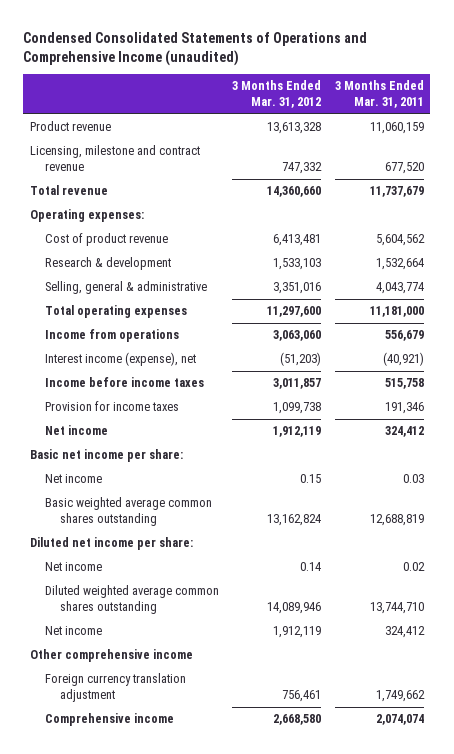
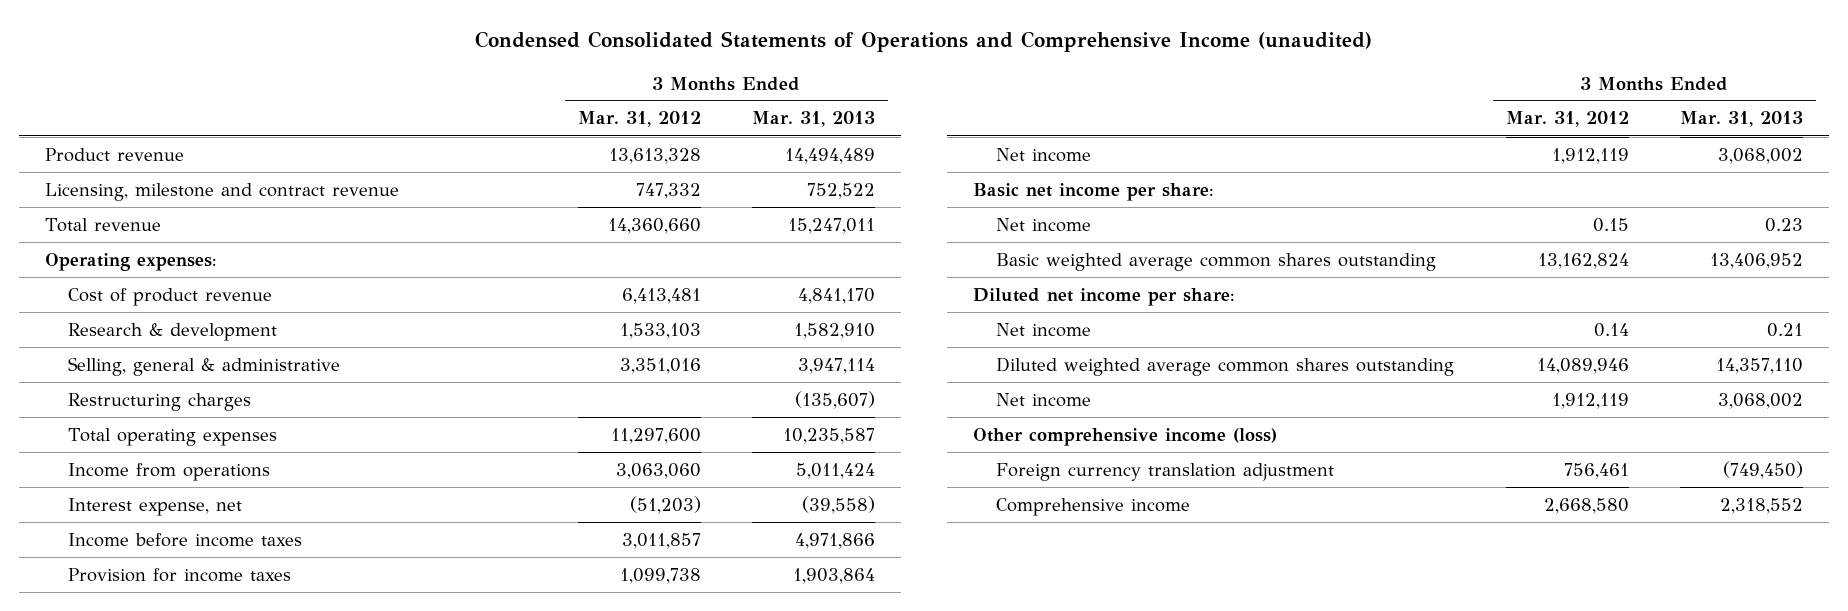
- | 3 Months Ended Mar. 31, 2012 | 3 Months Ended Mar. 31, 2011
+ | 3 Months Ended Mar. 31, 2012 | 3 Months Ended Mar. 31, 2013
+ Restructuring charges | | (135,607)
- Interest income (expense), net | (51,203) | (40,921)
+ Interest expense, net | (51,203) | (39,558)
- Other comprehensive income
+ Other comprehensive income (loss)

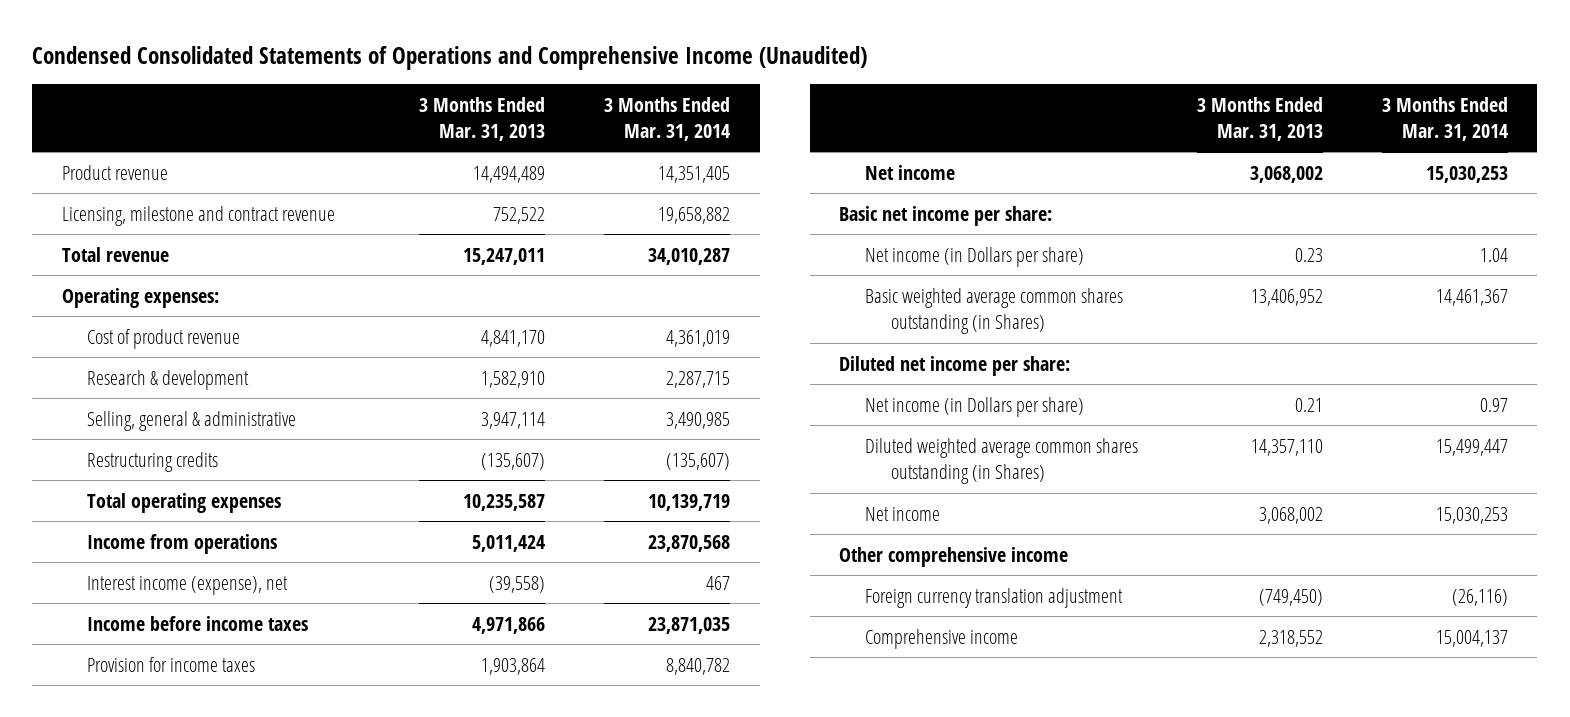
- Condensed Consolidated Statements of Operations and Comprehensive Income (unaudited)
+ Condensed Consolidated Statements of Operations and Comprehensive Income (Unaudited)
- | 3 Months Ended Mar. 31, 2012 | 3 Months Ended Mar. 31, 2013
+ | 3 Months Ended Mar. 31, 2013 | 3 Months Ended Mar. 31, 2014
- Restructuring charges | | (135,607)
+ Restructuring credits | (135,607) | (135,607)
- Interest expense, net | (51,203) | (39,558)
+ Interest income (expense), net | (39,558) | 467
- Net income | 0.15 | 0.23
- Basic weighted average common shares outstanding | 13,162,824 | 13,406,952
+ Net income (in Dollars per share) | 0.23 | 1.04
+ Basic weighted average common shares outstanding (in Shares) | 13,406,952 | 14,461,367
- Net income | 0.14 | 0.21
- Diluted weighted average common shares outstanding | 14,089,946 | 14,357,110
+ Net income (in Dollars per share) | 0.21 | 0.97
+ Diluted weighted average common shares outstanding (in Shares) | 14,357,110 | 15,499,447
- Other comprehensive income (loss)
+ Other comprehensive income

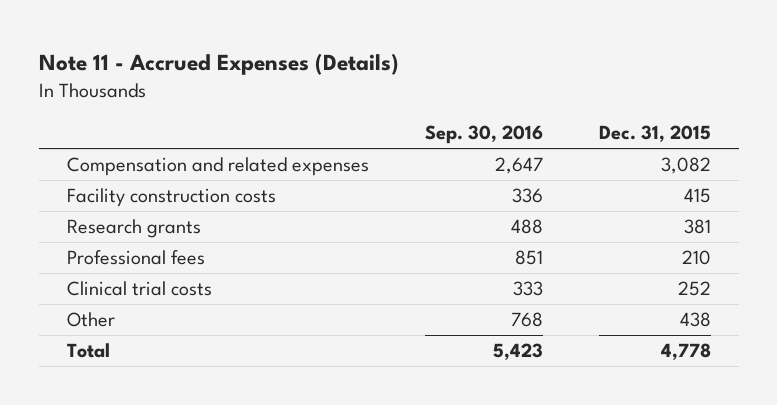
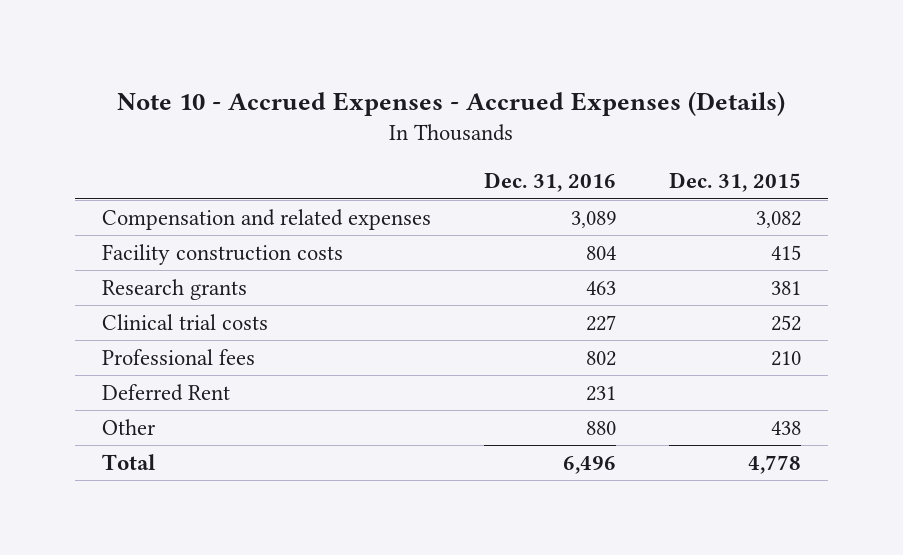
- Note 11 - Accrued Expenses (Details)
+ Note 10 - Accrued Expenses - Accrued Expenses (Details)
- | Sep. 30, 2016 | Dec. 31, 2015
+ | Dec. 31, 2016 | Dec. 31, 2015
moved down: Professional fees | 802 | 210
+ Deferred Rent | 231 |

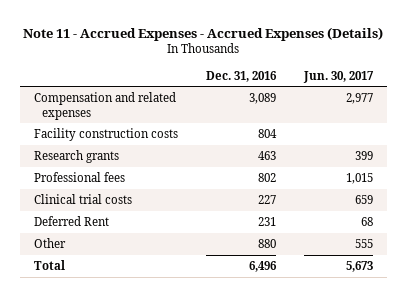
- Note 10 - Accrued Expenses - Accrued Expenses (Details)
+ Note 11 - Accrued Expenses - Accrued Expenses (Details)
- | Dec. 31, 2016 | Dec. 31, 2015
+ | Dec. 31, 2016 | Jun. 30, 2017
moved down: Clinical trial costs | 227 | 659

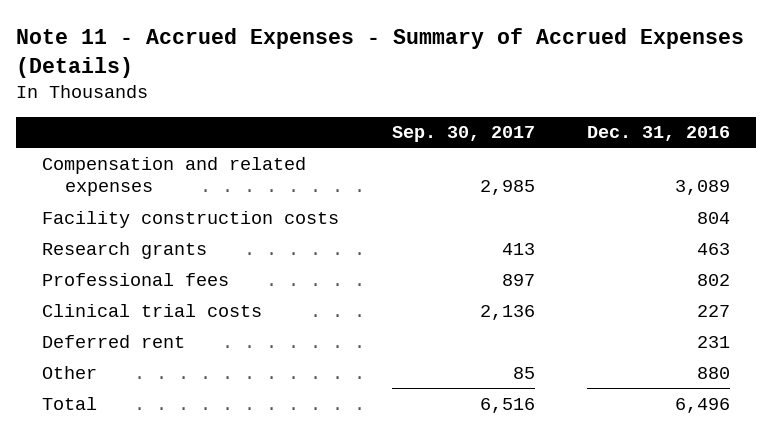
- Note 11 - Accrued Expenses - Accrued Expenses (Details)
+ Note 11 - Accrued Expenses - Summary of Accrued Expenses (Details)
- | Dec. 31, 2016 | Jun. 30, 2017
+ | Sep. 30, 2017 | Dec. 31, 2016
- Deferred Rent | 231 | 68
+ Deferred rent | | 231

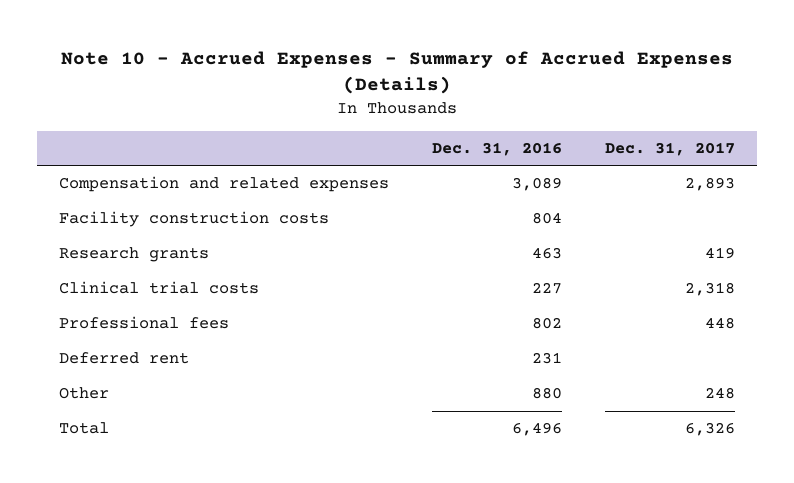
- Note 11 - Accrued Expenses - Summary of Accrued Expenses (Details)
+ Note 10 - Accrued Expenses - Summary of Accrued Expenses (Details)
- | Sep. 30, 2017 | Dec. 31, 2016
+ | Dec. 31, 2016 | Dec. 31, 2017
moved down: Professional fees | 802 | 448

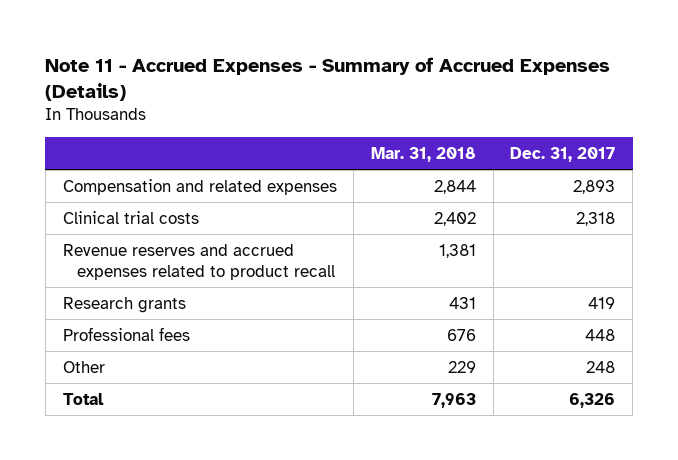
- Note 10 - Accrued Expenses - Summary of Accrued Expenses (Details)
+ Note 11 - Accrued Expenses - Summary of Accrued Expenses (Details)
- | Dec. 31, 2016 | Dec. 31, 2017
+ | Mar. 31, 2018 | Dec. 31, 2017
- Facility construction costs | 804 |
+ Revenue reserves and accrued expenses related to product recall | 1,381 |
moved down: Research grants | 431 | 419
- Deferred rent | 231 |

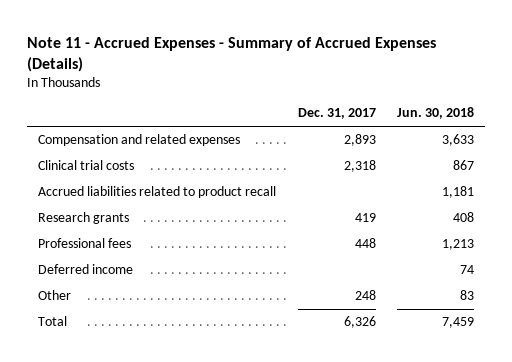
- | Mar. 31, 2018 | Dec. 31, 2017
+ | Dec. 31, 2017 | Jun. 30, 2018
- Revenue reserves and accrued expenses related to product recall | 1,381 |
+ Accrued liabilities related to product recall | | 1,181
+ Deferred income | | 74

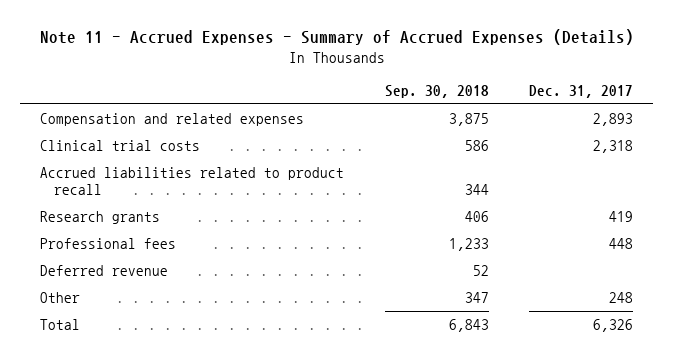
- | Dec. 31, 2017 | Jun. 30, 2018
+ | Sep. 30, 2018 | Dec. 31, 2017
- Deferred income | | 74
+ Deferred revenue | 52 |

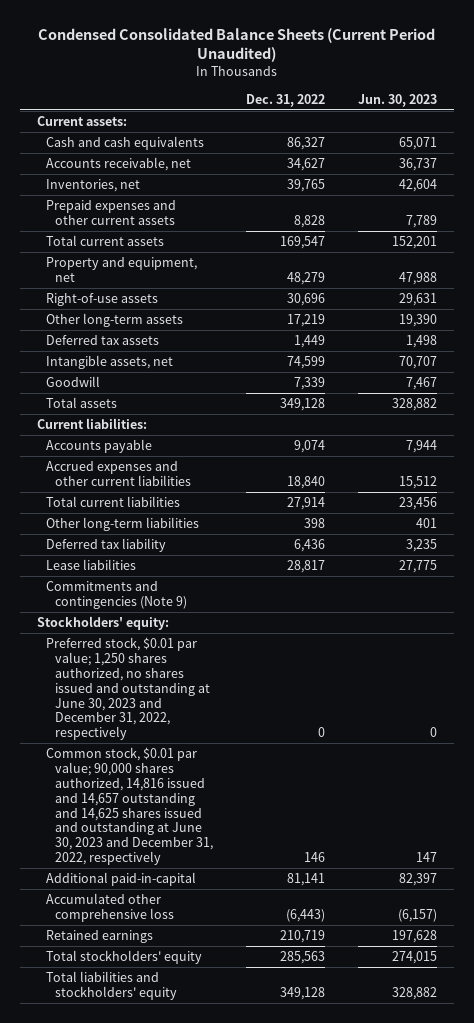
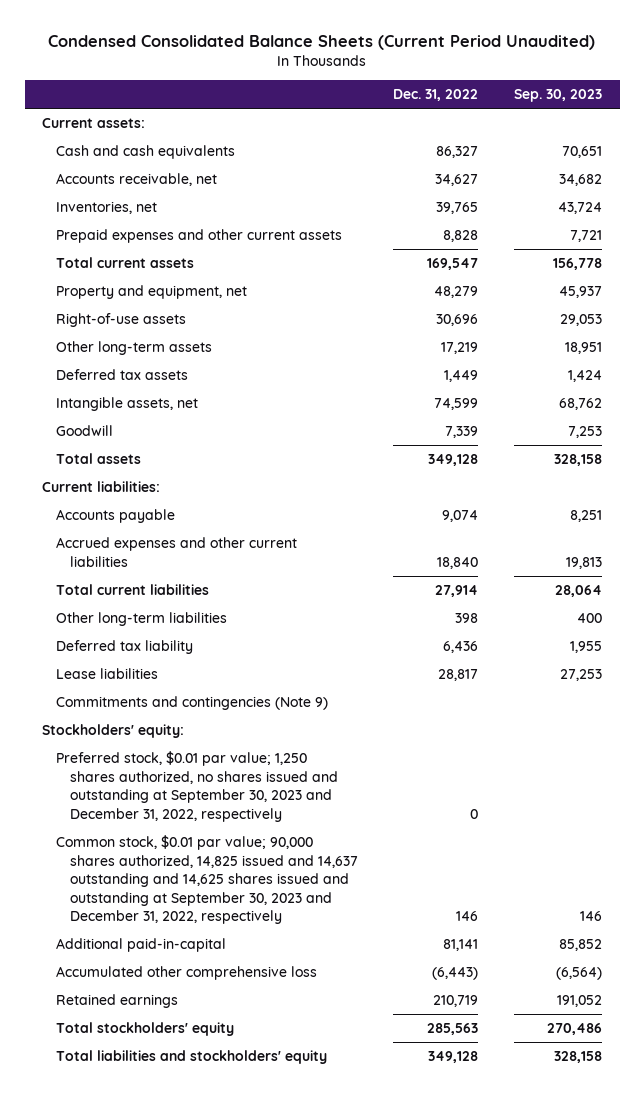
- | Dec. 31, 2022 | Jun. 30, 2023
+ | Dec. 31, 2022 | Sep. 30, 2023
- Preferred stock, $0.01 par value; 1,250 shares authorized, no shares issued and outstanding at June 30, 2023 and December 31, 2022, respectively | 0 | 0
- Common stock, $0.01 par value; 90,000 shares authorized, 14,816 issued and 14,657 outstanding and 14,625 shares issued and outstanding at June 30, 2023 and December 31, 2022, respectively | 146 | 147
+ Preferred stock, $0.01 par value; 1,250 shares authorized, no shares issued and outstanding at September 30, 2023 and December 31, 2022, respectively | 0 |
+ Common stock, $0.01 par value; 90,000 shares authorized, 14,825 issued and 14,637 outstanding and 14,625 shares issued and outstanding at September 30, 2023 and December 31, 2022, respectively | 146 | 146

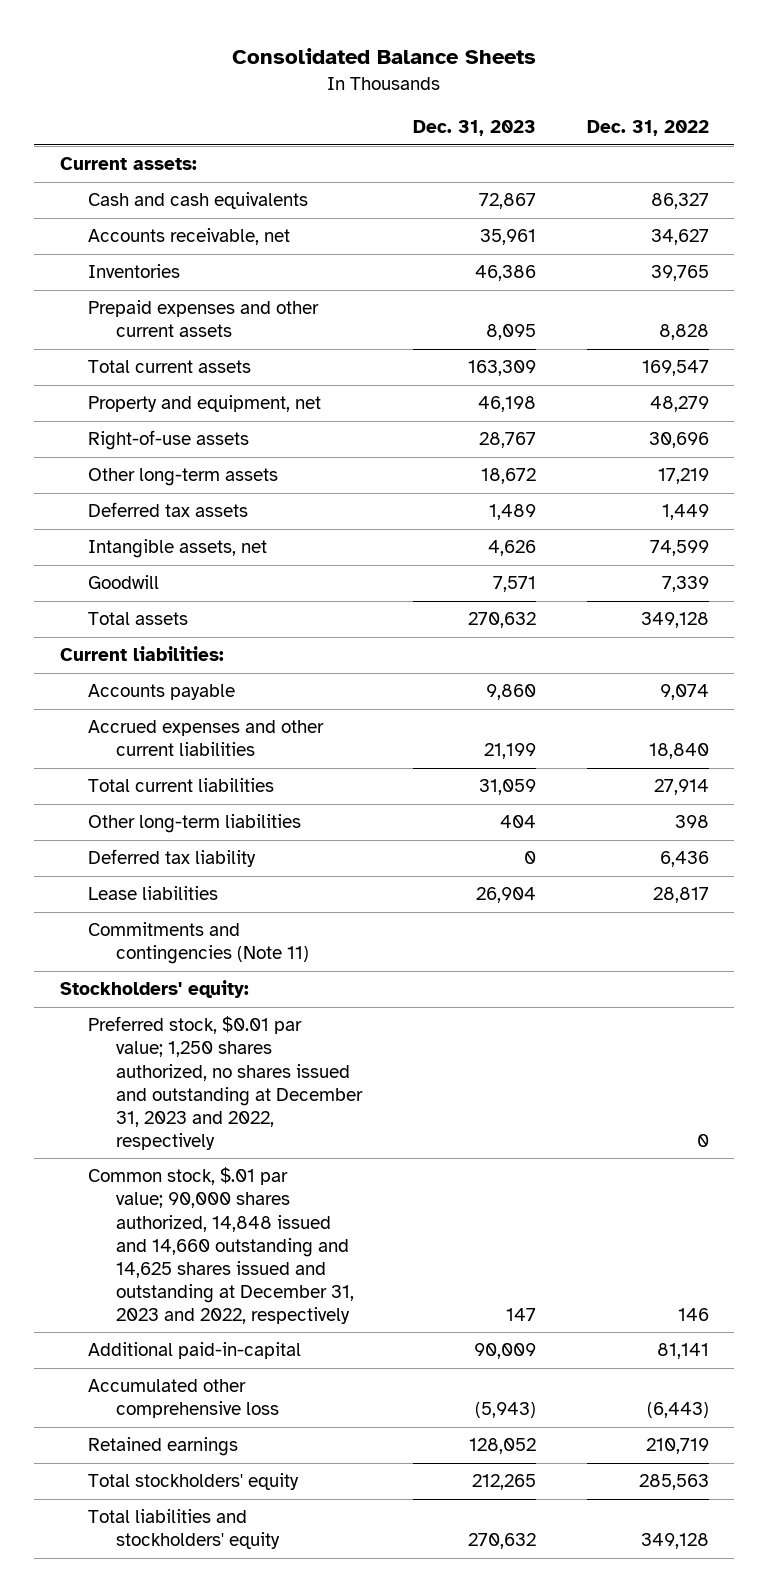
- Condensed Consolidated Balance Sheets (Current Period Unaudited)
+ Consolidated Balance Sheets
- | Dec. 31, 2022 | Sep. 30, 2023
+ | Dec. 31, 2023 | Dec. 31, 2022
- Inventories, net | 39,765 | 43,724
+ Inventories | 46,386 | 39,765
- Commitments and contingencies (Note 9)
+ Commitments and contingencies (Note 11)
- Preferred stock, $0.01 par value; 1,250 shares authorized, no shares issued and outstanding at September 30, 2023 and December 31, 2022, respectively | 0 |
- Common stock, $0.01 par value; 90,000 shares authorized, 14,825 issued and 14,637 outstanding and 14,625 shares issued and outstanding at September 30, 2023 and December 31, 2022, respectively | 146 | 146
+ Preferred stock, $0.01 par value; 1,250 shares authorized, no shares issued and outstanding at December 31, 2023 and 2022, respectively | | 0
+ Common stock, $.01 par value; 90,000 shares authorized, 14,848 issued and 14,660 outstanding and 14,625 shares issued and outstanding at December 31, 2023 and 2022, respectively | 147 | 146

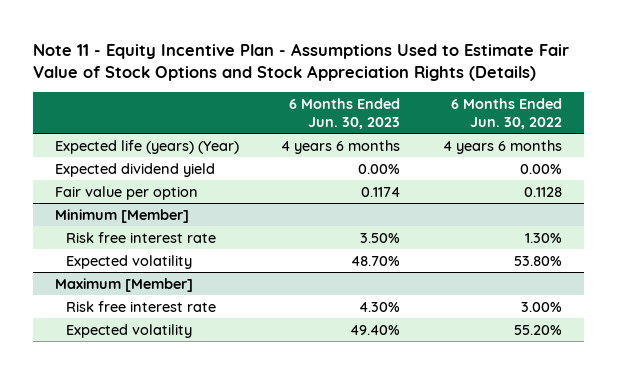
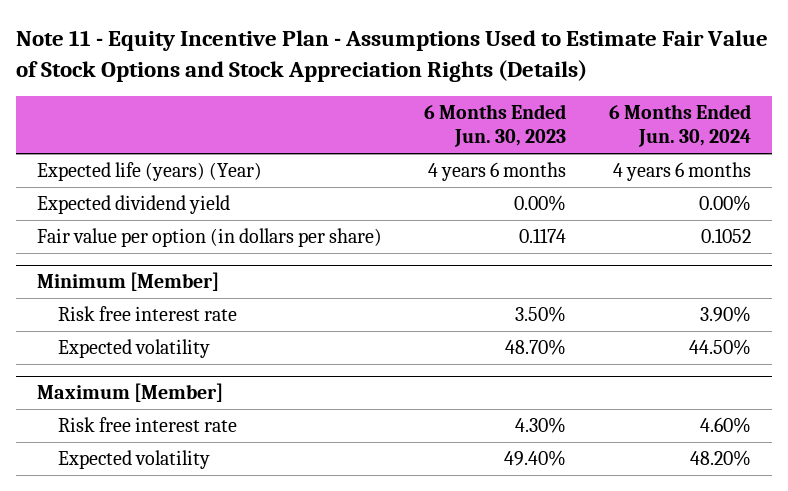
- | 6 Months Ended Jun. 30, 2023 | 6 Months Ended Jun. 30, 2022
+ | 6 Months Ended Jun. 30, 2023 | 6 Months Ended Jun. 30, 2024
- Fair value per option | 0.1174 | 0.1128
+ Fair value per option (in dollars per share) | 0.1174 | 0.1052

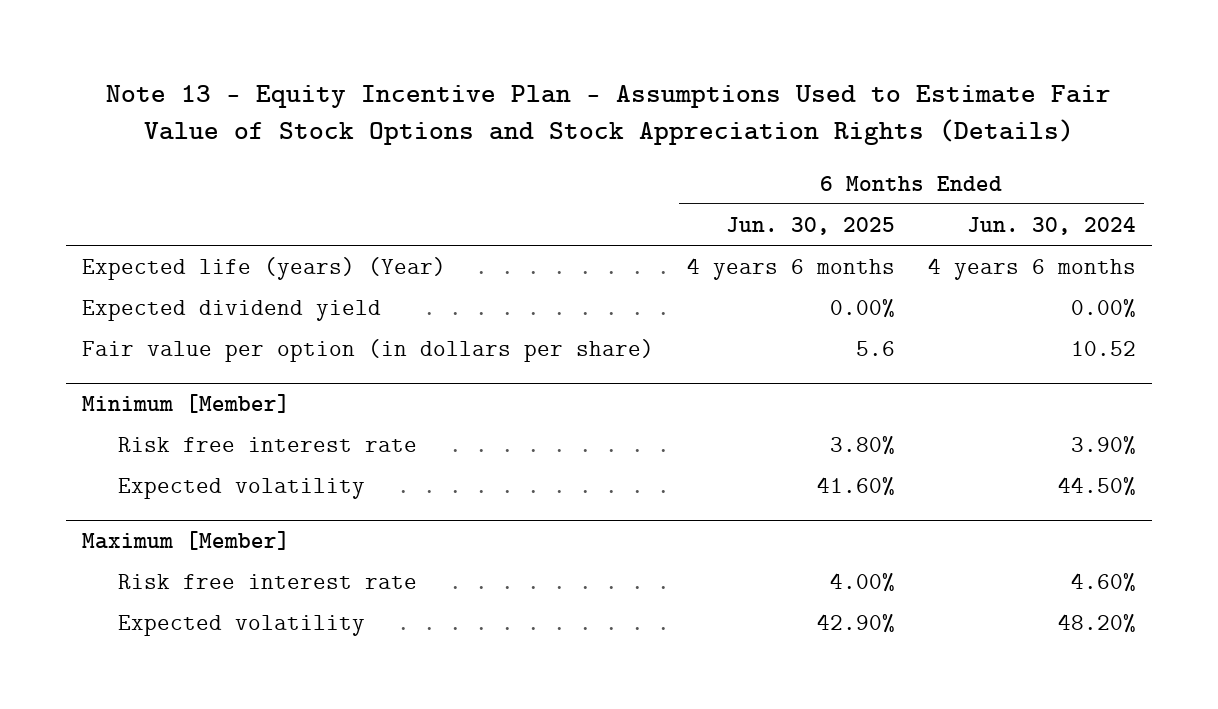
- Note 11 - Equity Incentive Plan - Assumptions Used to Estimate Fair Value of Stock Options and Stock Appreciation Rights (Details)
+ Note 13 - Equity Incentive Plan - Assumptions Used to Estimate Fair Value of Stock Options and Stock Appreciation Rights (Details)
- | 6 Months Ended Jun. 30, 2023 | 6 Months Ended Jun. 30, 2024
+ | 6 Months Ended Jun. 30, 2025 | 6 Months Ended Jun. 30, 2024
- Fair value per option (in dollars per share) | 0.1174 | 0.1052
+ Fair value per option (in dollars per share) | 5.6 | 10.52

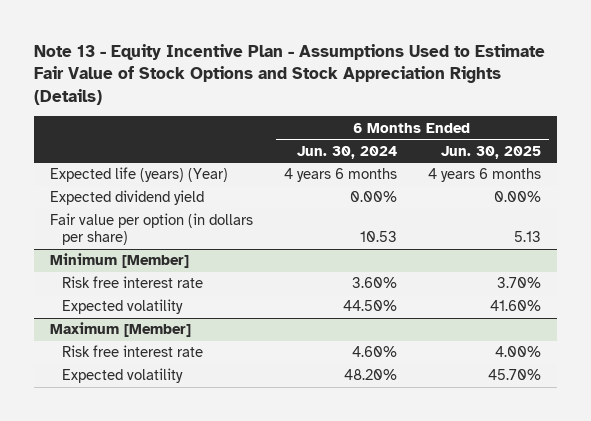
- | 6 Months Ended Jun. 30, 2025 | 6 Months Ended Jun. 30, 2024
+ | 6 Months Ended Jun. 30, 2024 | 6 Months Ended Jun. 30, 2025
- Fair value per option (in dollars per share) | 5.6 | 10.52
+ Fair value per option (in dollars per share) | 10.53 | 5.13
@ Minimum [Member]
- Risk free interest rate | 3.80% | 3.90%
+ Risk free interest rate | 3.60% | 3.70%
@ Maximum [Member]
- Expected volatility | 42.90% | 48.20%
+ Expected volatility | 48.20% | 45.70%

